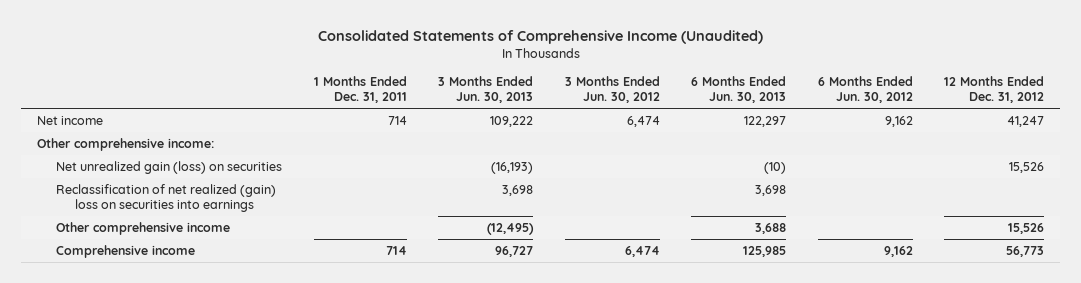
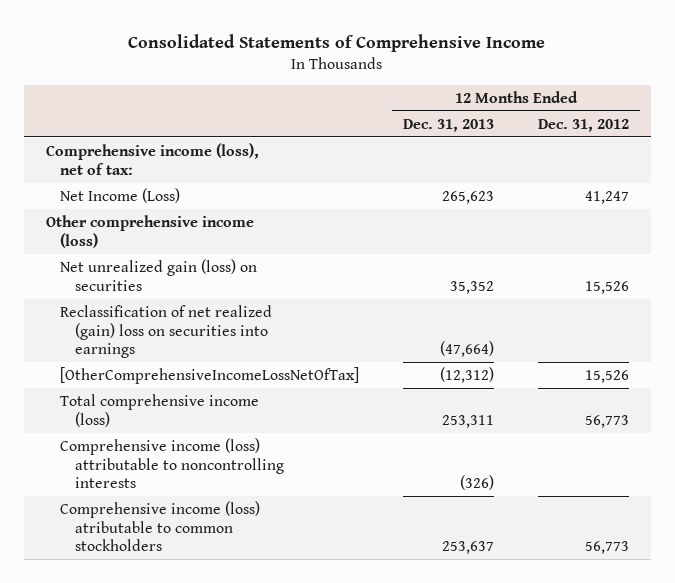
- Consolidated Statements of Comprehensive Income (Unaudited)
+ Consolidated Statements of Comprehensive Income
- | 1 Months Ended Dec. 31, 2011 | 3 Months Ended Jun. 30, 2013 | 3 Months Ended Jun. 30, 2012 | 6 Months Ended Jun. 30, 2013 | 6 Months Ended Jun. 30, 2012 | 12 Months Ended Dec. 31, 2012
+ | 12 Months Ended Dec. 31, 2013 | 12 Months Ended Dec. 31, 2012
- Net income | 714 | 109,222 | 6,474 | 122,297 | 9,162 | 41,247
- Other comprehensive income:
+ Comprehensive income (loss), net of tax:
+ Net Income (Loss) | 265,623 | 41,247
+ Other comprehensive income (loss)
- Other comprehensive income | | (12,495) | | 3,688 | | 15,526
- Comprehensive income | 714 | 96,727 | 6,474 | 125,985 | 9,162 | 56,773
+ [OtherComprehensiveIncomeLossNetOfTax] | (12,312) | 15,526
+ Total comprehensive income (loss) | 253,311 | 56,773
+ Comprehensive income (loss) attributable to noncontrolling interests | (326) |
+ Comprehensive income (loss) atributable to common stockholders | 253,637 | 56,773

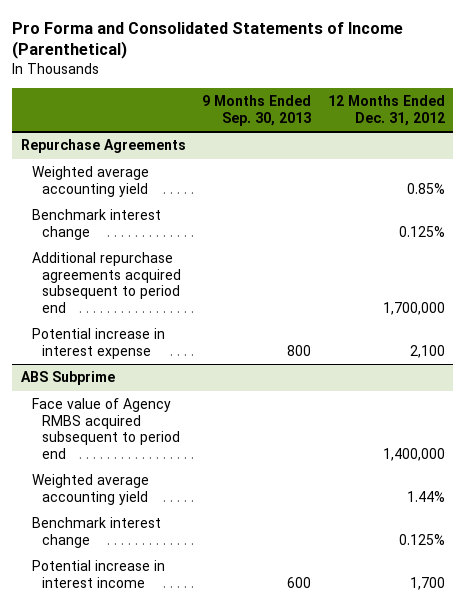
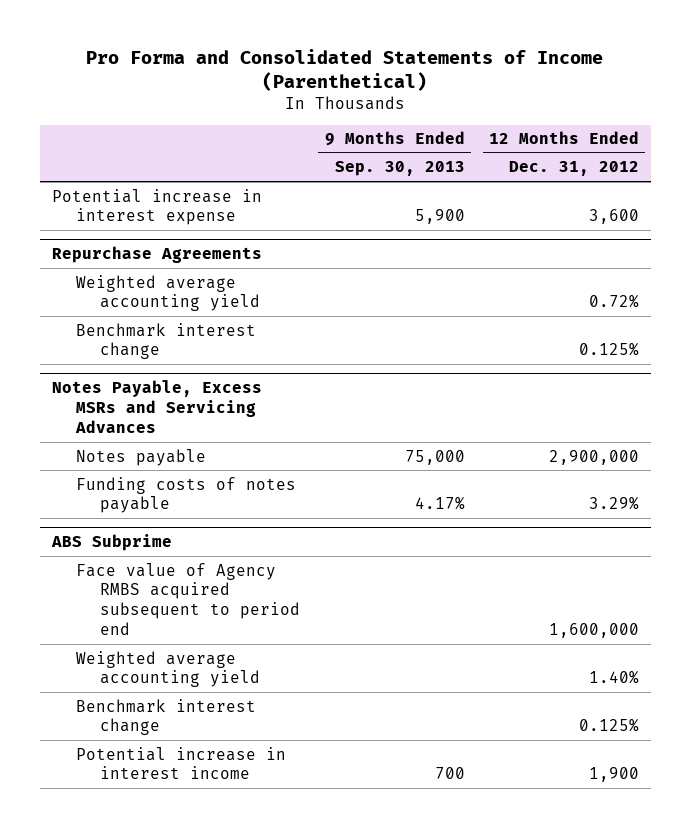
+ Potential increase in interest expense | 5,900 | 3,600
@ Repurchase Agreements
- Weighted average accounting yield | | 0.85%
+ Weighted average accounting yield | | 0.72%
- Additional repurchase agreements acquired subsequent to period end | | 1,700,000
- Potential increase in interest expense | 800 | 2,100
+ Notes Payable, Excess MSRs and Servicing Advances
+ Notes payable | 75,000 | 2,900,000
+ Funding costs of notes payable | 4.17% | 3.29%
@ ABS Subprime
- Face value of Agency RMBS acquired subsequent to period end | | 1,400,000
- Weighted average accounting yield | | 1.44%
+ Face value of Agency RMBS acquired subsequent to period end | | 1,600,000
+ Weighted average accounting yield | | 1.40%
- Potential increase in interest income | 600 | 1,700
+ Potential increase in interest income | 700 | 1,900

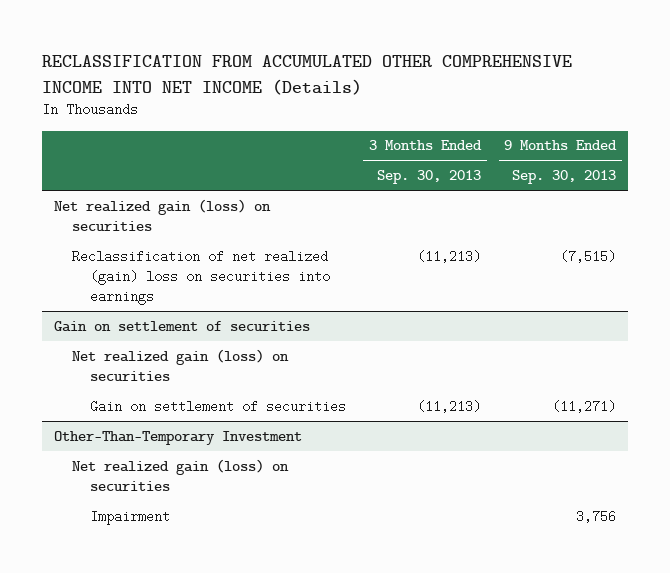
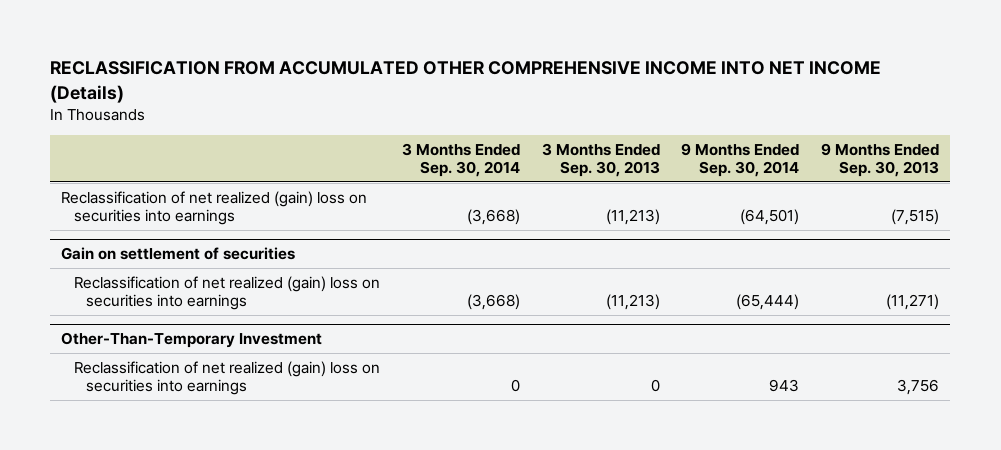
- | 3 Months Ended Sep. 30, 2013 | 9 Months Ended Sep. 30, 2013
+ | 3 Months Ended Sep. 30, 2014 | 3 Months Ended Sep. 30, 2013 | 9 Months Ended Sep. 30, 2014 | 9 Months Ended Sep. 30, 2013
- Net realized gain (loss) on securities
@ Gain on settlement of securities
- Net realized gain (loss) on securities
- Gain on settlement of securities | (11,213) | (11,271)
+ Reclassification of net realized (gain) loss on securities into earnings | (3,668) | (11,213) | (65,444) | (11,271)
@ Other-Than-Temporary Investment
- Net realized gain (loss) on securities
- Impairment | | 3,756
+ Reclassification of net realized (gain) loss on securities into earnings | 0 | 0 | 943 | 3,756

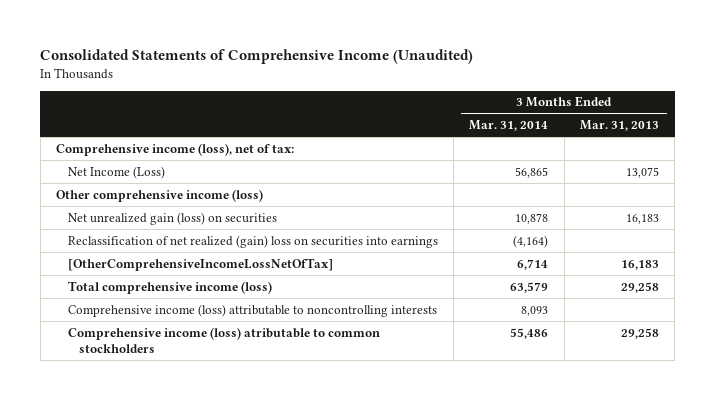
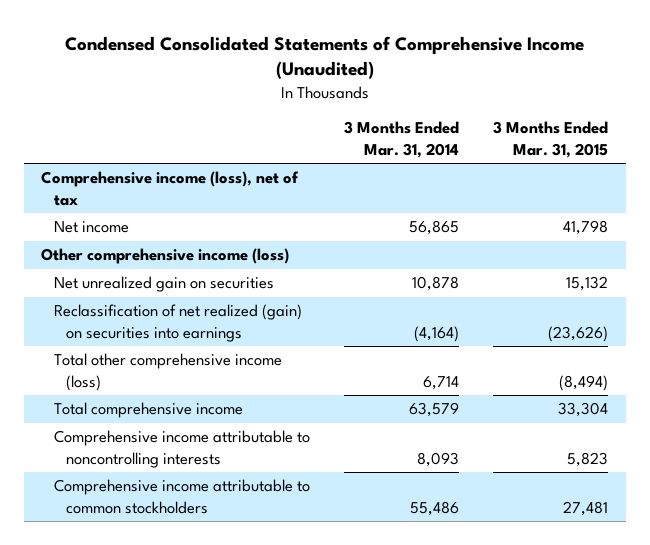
- Consolidated Statements of Comprehensive Income (Unaudited)
+ Condensed Consolidated Statements of Comprehensive Income (Unaudited)
- | 3 Months Ended Mar. 31, 2014 | 3 Months Ended Mar. 31, 2013
+ | 3 Months Ended Mar. 31, 2014 | 3 Months Ended Mar. 31, 2015
- Comprehensive income (loss), net of tax:
- Net Income (Loss) | 56,865 | 13,075
+ Comprehensive income (loss), net of tax
+ Net income | 56,865 | 41,798
- Net unrealized gain (loss) on securities | 10,878 | 16,183
- Reclassification of net realized (gain) loss on securities into earnings | (4,164) |
- [OtherComprehensiveIncomeLossNetOfTax] | 6,714 | 16,183
- Total comprehensive income (loss) | 63,579 | 29,258
- Comprehensive income (loss) attributable to noncontrolling interests | 8,093 |
- Comprehensive income (loss) atributable to common stockholders | 55,486 | 29,258
+ Net unrealized gain on securities | 10,878 | 15,132
+ Reclassification of net realized (gain) on securities into earnings | (4,164) | (23,626)
+ Total other comprehensive income (loss) | 6,714 | (8,494)
+ Total comprehensive income | 63,579 | 33,304
+ Comprehensive income attributable to noncontrolling interests | 8,093 | 5,823
+ Comprehensive income attributable to common stockholders | 55,486 | 27,481

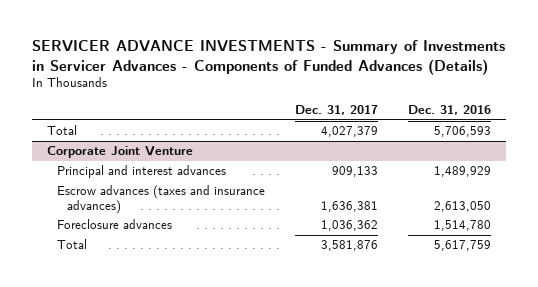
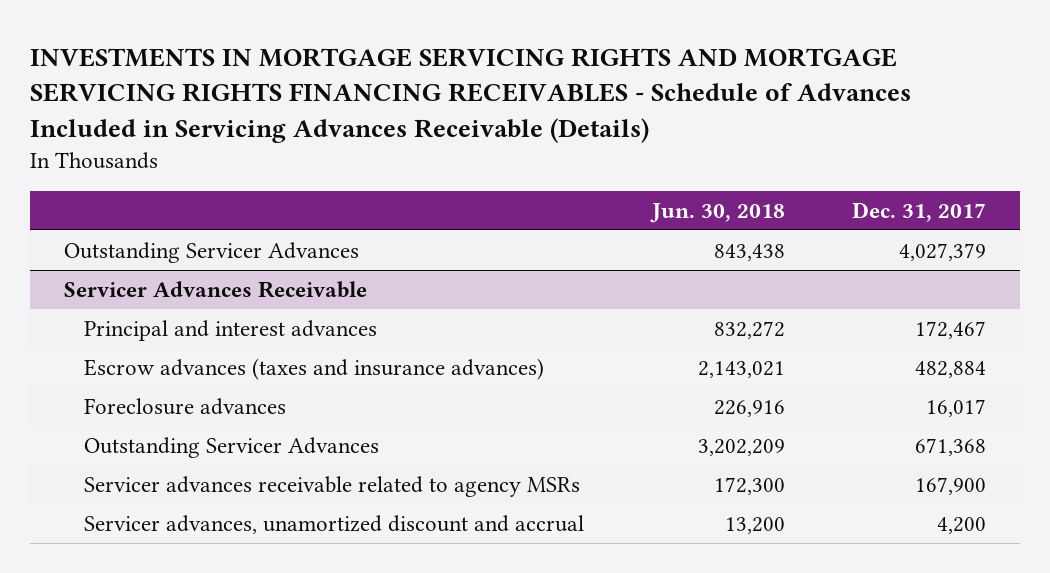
- SERVICER ADVANCE INVESTMENTS - Summary of Investments in Servicer Advances - Components of Funded Advances (Details)
+ INVESTMENTS IN MORTGAGE SERVICING RIGHTS AND MORTGAGE SERVICING RIGHTS FINANCING RECEIVABLES - Schedule of Advances Included in Servicing Advances Receivable (Details)
- | Dec. 31, 2017 | Dec. 31, 2016
+ | Jun. 30, 2018 | Dec. 31, 2017
- Total | 4,027,379 | 5,706,593
- Corporate Joint Venture
- Principal and interest advances | 909,133 | 1,489,929
- Escrow advances (taxes and insurance advances) | 1,636,381 | 2,613,050
- Foreclosure advances | 1,036,362 | 1,514,780
- Total | 3,581,876 | 5,617,759
+ Outstanding Servicer Advances | 843,438 | 4,027,379
+ Servicer Advances Receivable
+ Principal and interest advances | 832,272 | 172,467
+ Escrow advances (taxes and insurance advances) | 2,143,021 | 482,884
+ Foreclosure advances | 226,916 | 16,017
+ Outstanding Servicer Advances | 3,202,209 | 671,368
+ Servicer advances receivable related to agency MSRs | 172,300 | 167,900
+ Servicer advances, unamortized discount and accrual | 13,200 | 4,200

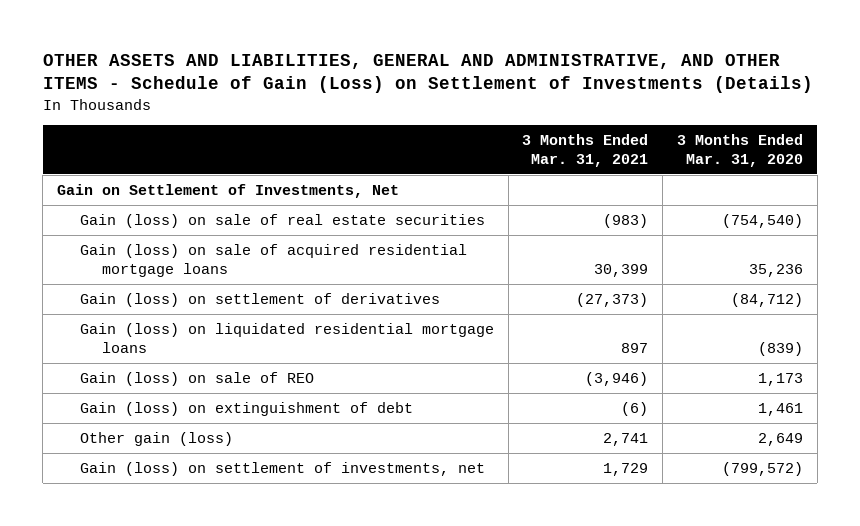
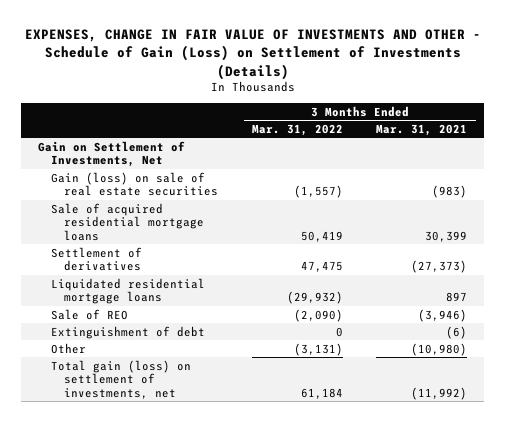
- OTHER ASSETS AND LIABILITIES, GENERAL AND ADMINISTRATIVE, AND OTHER ITEMS - Schedule of Gain (Loss) on Settlement of Investments (Details)
+ EXPENSES, CHANGE IN FAIR VALUE OF INVESTMENTS AND OTHER - Schedule of Gain (Loss) on Settlement of Investments (Details)
- | 3 Months Ended Mar. 31, 2021 | 3 Months Ended Mar. 31, 2020
+ | 3 Months Ended Mar. 31, 2022 | 3 Months Ended Mar. 31, 2021
- Gain (loss) on sale of acquired residential mortgage loans | 30,399 | 35,236
- Gain (loss) on settlement of derivatives | (27,373) | (84,712)
- Gain (loss) on liquidated residential mortgage loans | 897 | (839)
- Gain (loss) on sale of REO | (3,946) | 1,173
- Gain (loss) on extinguishment of debt | (6) | 1,461
- Other gain (loss) | 2,741 | 2,649
- Gain (loss) on settlement of investments, net | 1,729 | (799,572)
+ Sale of acquired residential mortgage loans | 50,419 | 30,399
+ Settlement of derivatives | 47,475 | (27,373)
+ Liquidated residential mortgage loans | (29,932) | 897
+ Sale of REO | (2,090) | (3,946)
+ Extinguishment of debt | 0 | (6)
+ Other | (3,131) | (10,980)
+ Total gain (loss) on settlement of investments, net | 61,184 | (11,992)

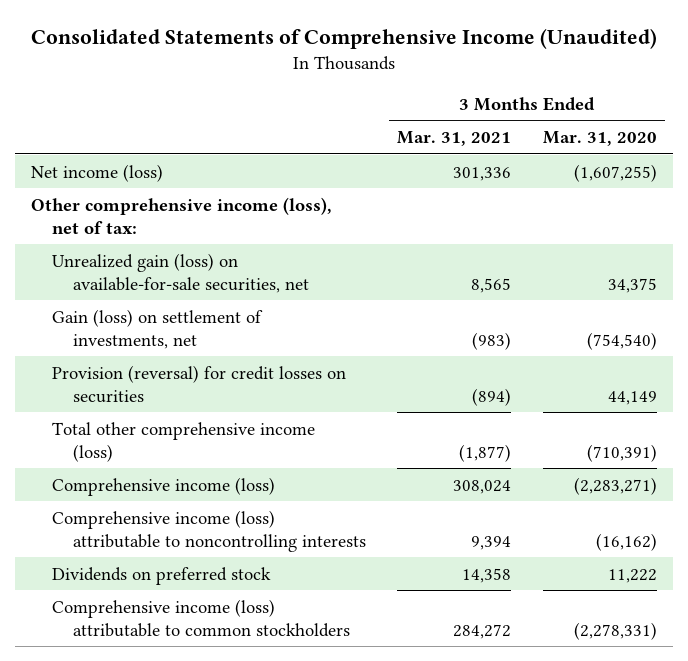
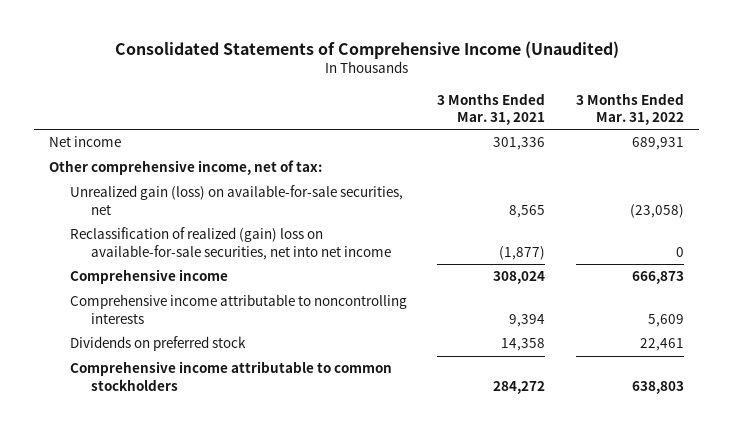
- | 3 Months Ended Mar. 31, 2021 | 3 Months Ended Mar. 31, 2020
+ | 3 Months Ended Mar. 31, 2021 | 3 Months Ended Mar. 31, 2022
- Net income (loss) | 301,336 | (1,607,255)
- Other comprehensive income (loss), net of tax:
+ Net income | 301,336 | 689,931
+ Other comprehensive income, net of tax:
- Gain (loss) on settlement of investments, net | (983) | (754,540)
- Provision (reversal) for credit losses on securities | (894) | 44,149
- Total other comprehensive income (loss) | (1,877) | (710,391)
- Comprehensive income (loss) | 308,024 | (2,283,271)
- Comprehensive income (loss) attributable to noncontrolling interests | 9,394 | (16,162)
+ Reclassification of realized (gain) loss on available-for-sale securities, net into net income | (1,877) | 0
+ Comprehensive income | 308,024 | 666,873
+ Comprehensive income attributable to noncontrolling interests | 9,394 | 5,609
- Comprehensive income (loss) attributable to common stockholders | 284,272 | (2,278,331)
+ Comprehensive income attributable to common stockholders | 284,272 | 638,803

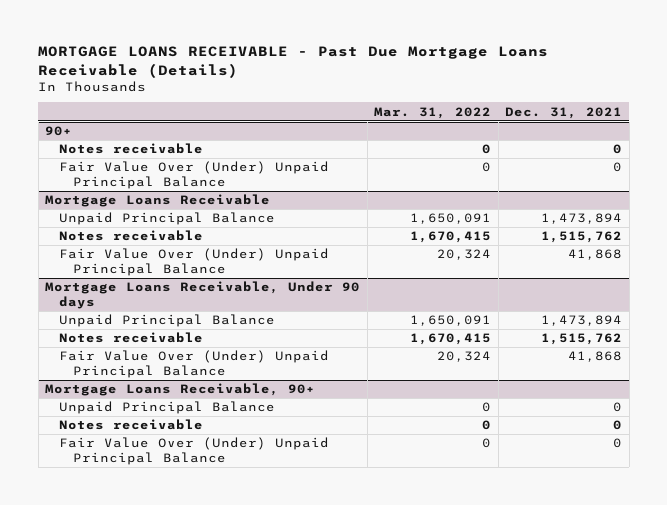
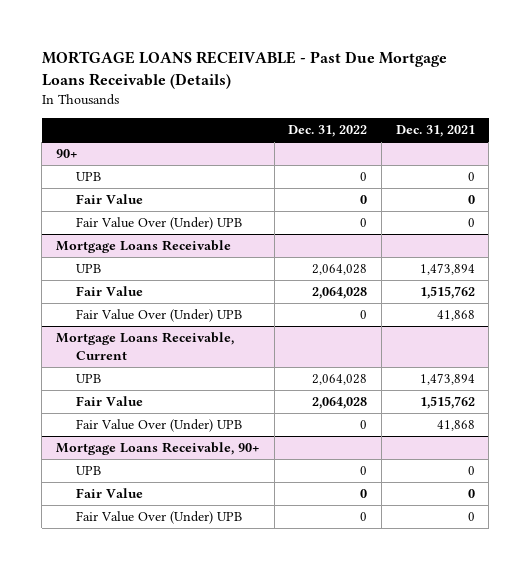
- | Mar. 31, 2022 | Dec. 31, 2021
+ | Dec. 31, 2022 | Dec. 31, 2021
@ 90+
- Notes receivable | 0 | 0
- Fair Value Over (Under) Unpaid Principal Balance | 0 | 0
+ UPB | 0 | 0
+ Fair Value | 0 | 0
+ Fair Value Over (Under) UPB | 0 | 0
@ Mortgage Loans Receivable
- Unpaid Principal Balance | 1,650,091 | 1,473,894
- Notes receivable | 1,670,415 | 1,515,762
- Fair Value Over (Under) Unpaid Principal Balance | 20,324 | 41,868
- Mortgage Loans Receivable, Under 90 days
- Unpaid Principal Balance | 1,650,091 | 1,473,894
- Notes receivable | 1,670,415 | 1,515,762
- Fair Value Over (Under) Unpaid Principal Balance | 20,324 | 41,868
@ Mortgage Loans Receivable
+ UPB | 2,064,028 | 1,473,894
+ Fair Value | 2,064,028 | 1,515,762
+ Fair Value Over (Under) UPB | 0 | 41,868
+ Mortgage Loans Receivable, Current
+ UPB | 2,064,028 | 1,473,894
+ Fair Value | 2,064,028 | 1,515,762
+ Fair Value Over (Under) UPB | 0 | 41,868
@ Mortgage Loans Receivable, 90+
- Unpaid Principal Balance | 0 | 0
- Notes receivable | 0 | 0
- Fair Value Over (Under) Unpaid Principal Balance | 0 | 0
+ UPB | 0 | 0
+ Fair Value | 0 | 0
+ Fair Value Over (Under) UPB | 0 | 0

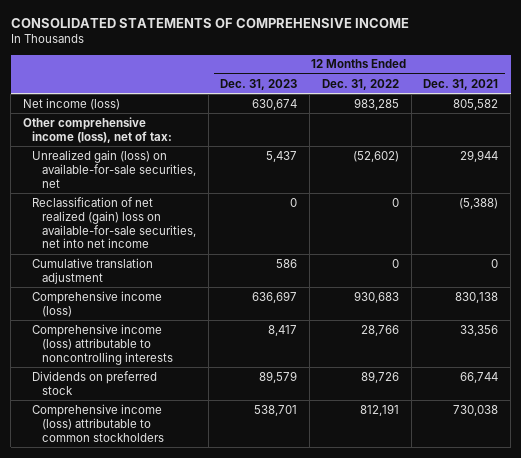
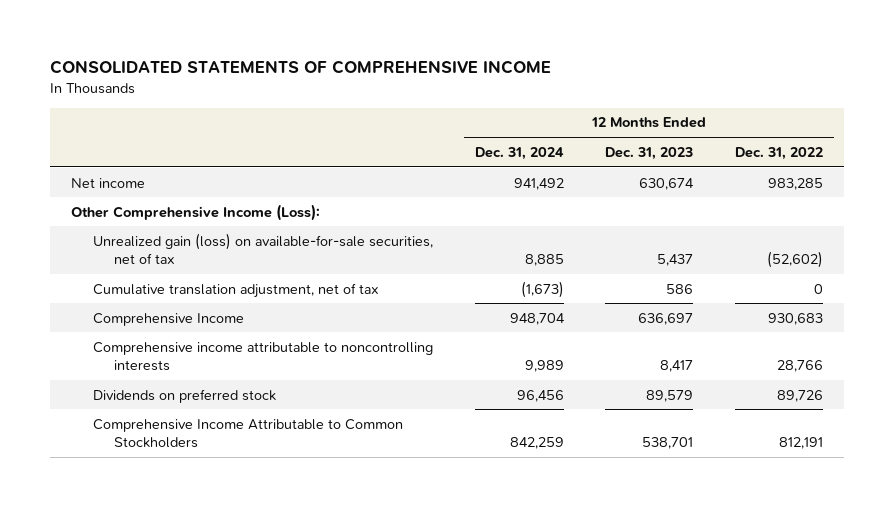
- | 12 Months Ended Dec. 31, 2023 | 12 Months Ended Dec. 31, 2022 | 12 Months Ended Dec. 31, 2021
+ | 12 Months Ended Dec. 31, 2024 | 12 Months Ended Dec. 31, 2023 | 12 Months Ended Dec. 31, 2022
- Net income (loss) | 630,674 | 983,285 | 805,582
- Other comprehensive income (loss), net of tax:
- Unrealized gain (loss) on available-for-sale securities, net | 5,437 | (52,602) | 29,944
- Reclassification of net realized (gain) loss on available-for-sale securities, net into net income | 0 | 0 | (5,388)
- Cumulative translation adjustment | 586 | 0 | 0
- Comprehensive income (loss) | 636,697 | 930,683 | 830,138
- Comprehensive income (loss) attributable to noncontrolling interests | 8,417 | 28,766 | 33,356
+ Net income | 941,492 | 630,674 | 983,285
+ Other Comprehensive Income (Loss):
+ Unrealized gain (loss) on available-for-sale securities, net of tax | 8,885 | 5,437 | (52,602)
+ Cumulative translation adjustment, net of tax | (1,673) | 586 | 0
+ Comprehensive Income | 948,704 | 636,697 | 930,683
+ Comprehensive income attributable to noncontrolling interests | 9,989 | 8,417 | 28,766
- Comprehensive income (loss) attributable to common stockholders | 538,701 | 812,191 | 730,038
+ Comprehensive Income Attributable to Common Stockholders | 842,259 | 538,701 | 812,191

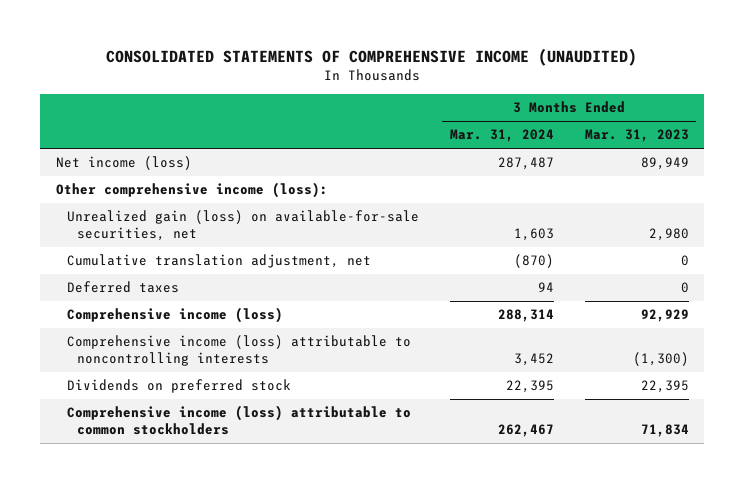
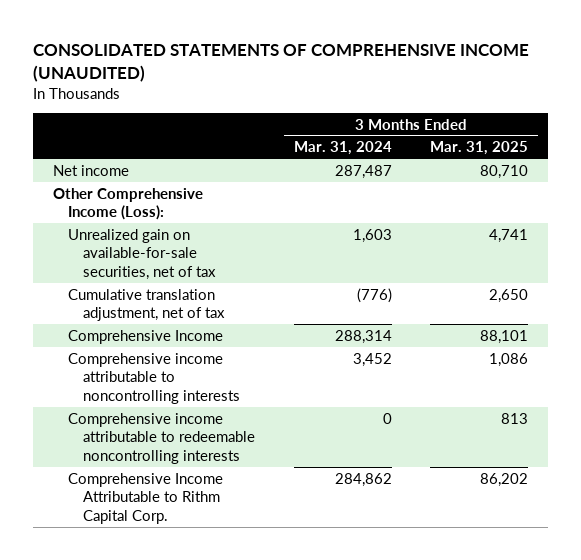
- | 3 Months Ended Mar. 31, 2024 | 3 Months Ended Mar. 31, 2023
+ | 3 Months Ended Mar. 31, 2024 | 3 Months Ended Mar. 31, 2025
- Net income (loss) | 287,487 | 89,949
- Other comprehensive income (loss):
- Unrealized gain (loss) on available-for-sale securities, net | 1,603 | 2,980
- Cumulative translation adjustment, net | (870) | 0
- Deferred taxes | 94 | 0
- Comprehensive income (loss) | 288,314 | 92,929
- Comprehensive income (loss) attributable to noncontrolling interests | 3,452 | (1,300)
- Dividends on preferred stock | 22,395 | 22,395
- Comprehensive income (loss) attributable to common stockholders | 262,467 | 71,834
+ Net income | 287,487 | 80,710
+ Other Comprehensive Income (Loss):
+ Unrealized gain on available-for-sale securities, net of tax | 1,603 | 4,741
+ Cumulative translation adjustment, net of tax | (776) | 2,650
+ Comprehensive Income | 288,314 | 88,101
+ Comprehensive income attributable to noncontrolling interests | 3,452 | 1,086
+ Comprehensive income attributable to redeemable noncontrolling interests | 0 | 813
+ Comprehensive Income Attributable to Rithm Capital Corp. | 284,862 | 86,202

